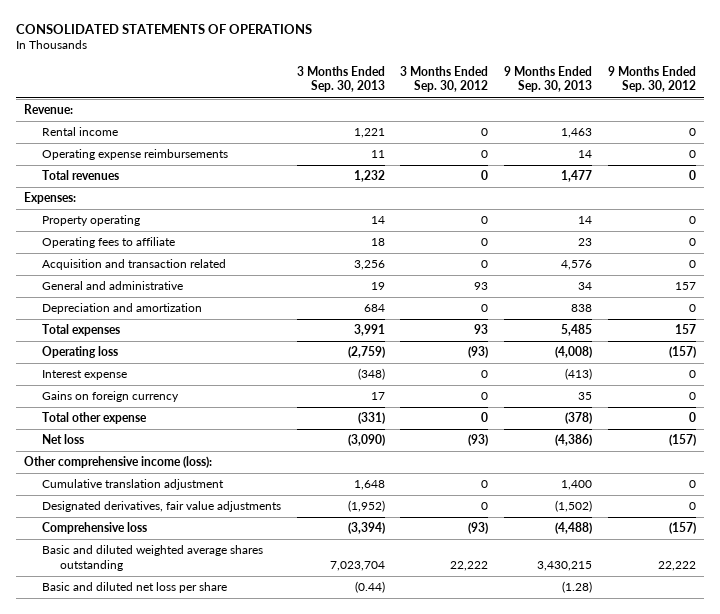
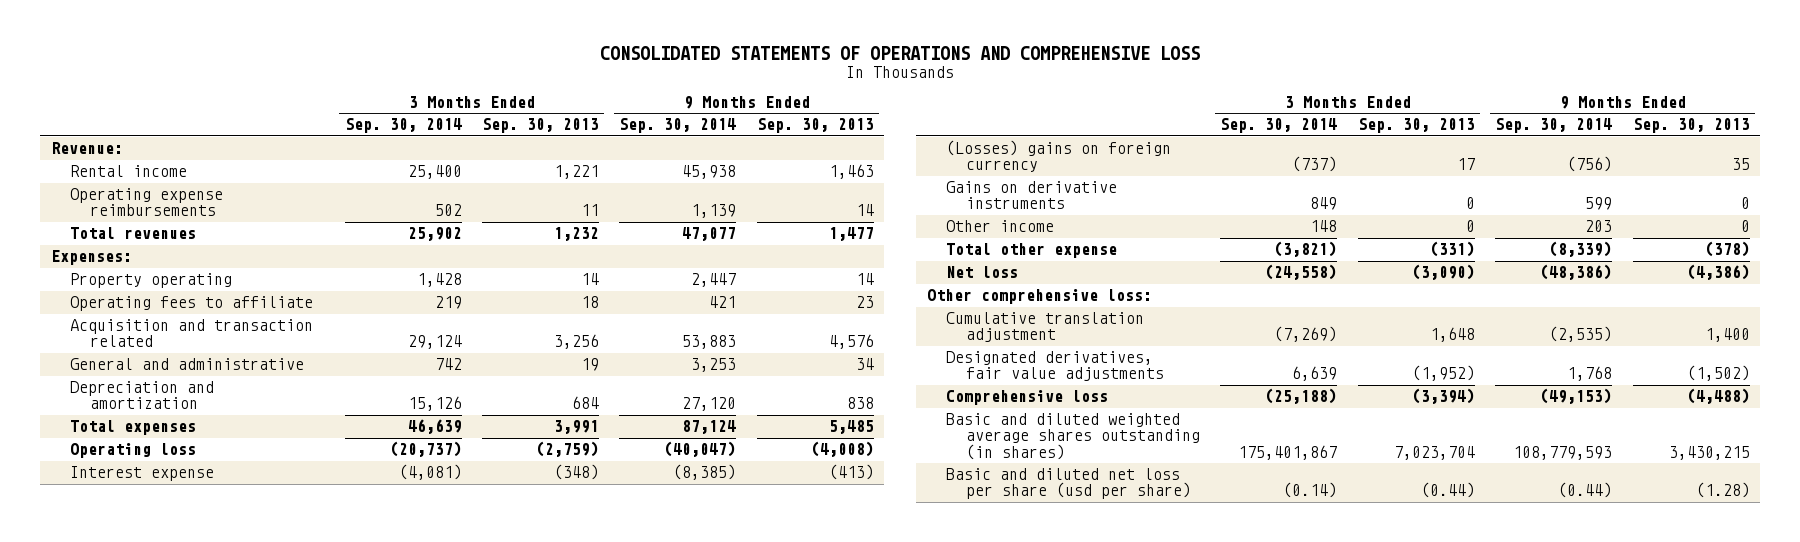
- CONSOLIDATED STATEMENTS OF OPERATIONS
+ CONSOLIDATED STATEMENTS OF OPERATIONS AND COMPREHENSIVE LOSS
- | 3 Months Ended Sep. 30, 2013 | 3 Months Ended Sep. 30, 2012 | 9 Months Ended Sep. 30, 2013 | 9 Months Ended Sep. 30, 2012
+ | 3 Months Ended Sep. 30, 2014 | 3 Months Ended Sep. 30, 2013 | 9 Months Ended Sep. 30, 2014 | 9 Months Ended Sep. 30, 2013
- Gains on foreign currency | 17 | 0 | 35 | 0
+ (Losses) gains on foreign currency | (737) | 17 | (756) | 35
+ Gains on derivative instruments | 849 | 0 | 599 | 0
+ Other income | 148 | 0 | 203 | 0
- Other comprehensive income (loss):
+ Other comprehensive loss:
- Basic and diluted weighted average shares outstanding | 7,023,704 | 22,222 | 3,430,215 | 22,222
- Basic and diluted net loss per share | (0.44) | | (1.28) |
+ Basic and diluted weighted average shares outstanding (in shares) | 175,401,867 | 7,023,704 | 108,779,593 | 3,430,215
+ Basic and diluted net loss per share (usd per share) | (0.14) | (0.44) | (0.44) | (1.28)

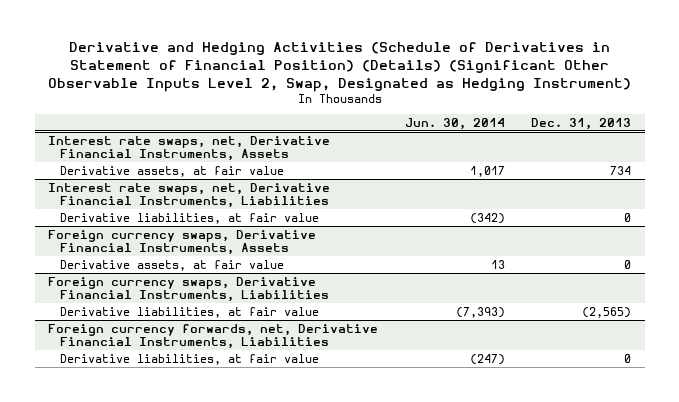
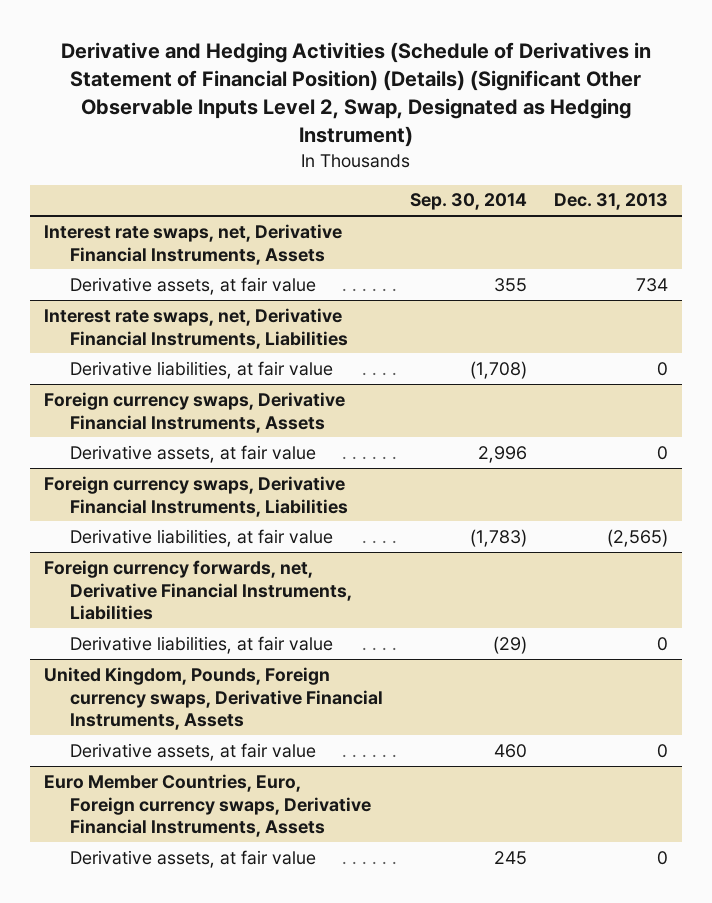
- | Jun. 30, 2014 | Dec. 31, 2013
+ | Sep. 30, 2014 | Dec. 31, 2013
+ United Kingdom, Pounds, Foreign currency swaps, Derivative Financial Instruments, Assets
+ Derivative assets, at fair value | 460 | 0
+ Euro Member Countries, Euro, Foreign currency swaps, Derivative Financial Instruments, Assets
+ Derivative assets, at fair value | 245 | 0

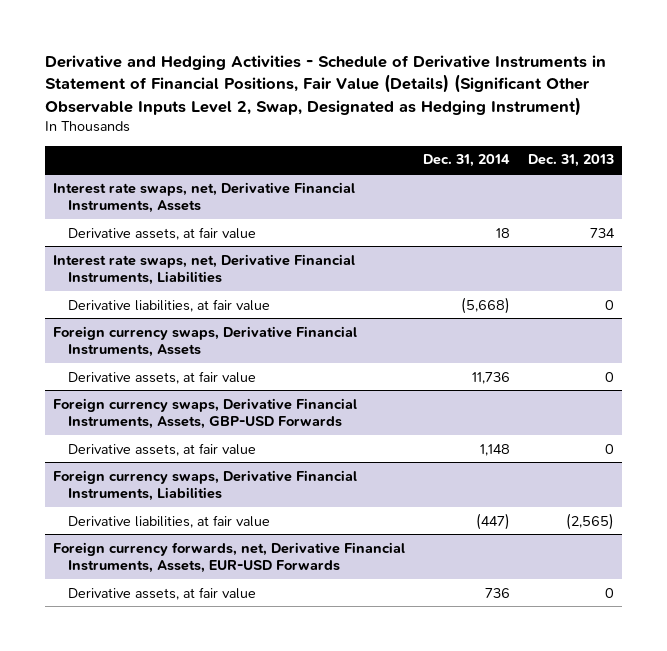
- Derivative and Hedging Activities (Schedule of Derivatives in Statement of Financial Position) (Details) (Significant Other Observable Inputs Level 2, Swap, Designated as Hedging Instrument)
+ Derivative and Hedging Activities - Schedule of Derivative Instruments in Statement of Financial Positions, Fair Value (Details) (Significant Other Observable Inputs Level 2, Swap, Designated as Hedging Instrument)
- | Sep. 30, 2014 | Dec. 31, 2013
+ | Dec. 31, 2014 | Dec. 31, 2013
+ Foreign currency swaps, Derivative Financial Instruments, Assets, GBP-USD Forwards
+ Derivative assets, at fair value | 1,148 | 0
- Foreign currency forwards, net, Derivative Financial Instruments, Liabilities
- Derivative liabilities, at fair value | (29) | 0
- United Kingdom, Pounds, Foreign currency swaps, Derivative Financial Instruments, Assets
- Derivative assets, at fair value | 460 | 0
- Euro Member Countries, Euro, Foreign currency swaps, Derivative Financial Instruments, Assets
+ Foreign currency forwards, net, Derivative Financial Instruments, Assets, EUR-USD Forwards

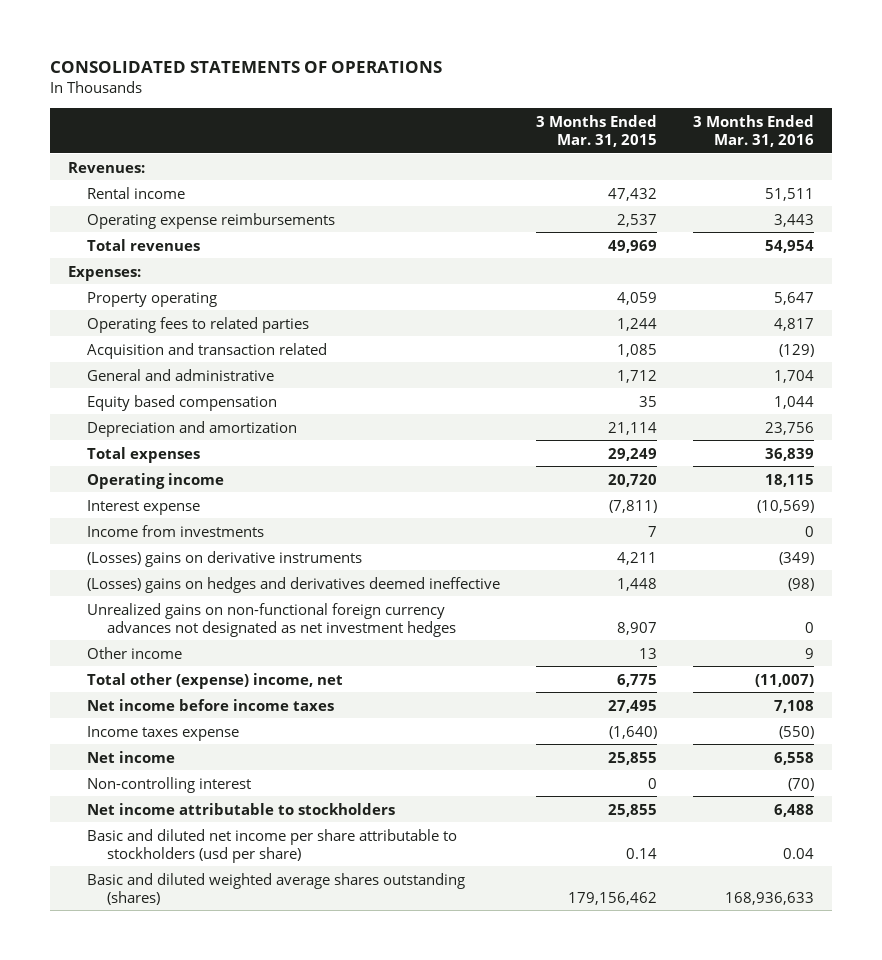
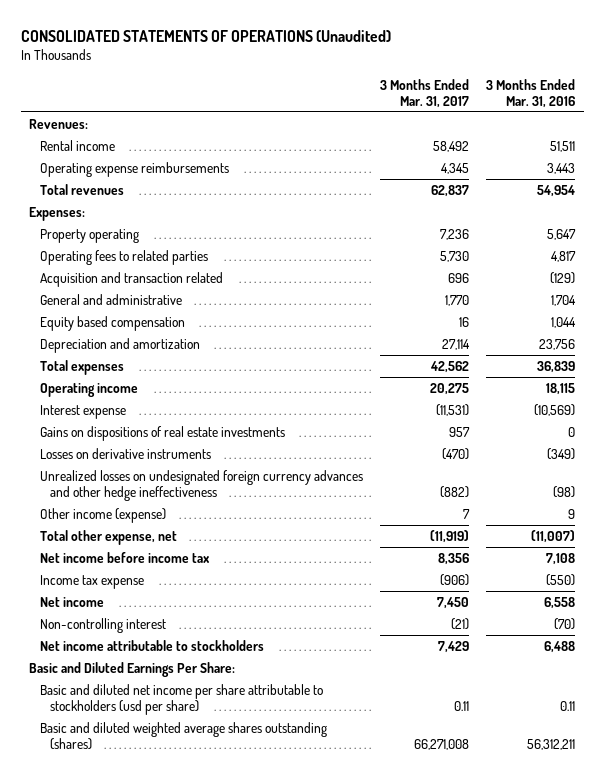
- CONSOLIDATED STATEMENTS OF OPERATIONS
+ CONSOLIDATED STATEMENTS OF OPERATIONS (Unaudited)
- | 3 Months Ended Mar. 31, 2015 | 3 Months Ended Mar. 31, 2016
+ | 3 Months Ended Mar. 31, 2017 | 3 Months Ended Mar. 31, 2016
- Income from investments | 7 | 0
- (Losses) gains on derivative instruments | 4,211 | (349)
- (Losses) gains on hedges and derivatives deemed ineffective | 1,448 | (98)
- Unrealized gains on non-functional foreign currency advances not designated as net investment hedges | 8,907 | 0
- Other income | 13 | 9
- Total other (expense) income, net | 6,775 | (11,007)
- Net income before income taxes | 27,495 | 7,108
- Income taxes expense | (1,640) | (550)
+ Gains on dispositions of real estate investments | 957 | 0
+ Losses on derivative instruments | (470) | (349)
+ Unrealized losses on undesignated foreign currency advances and other hedge ineffectiveness | (882) | (98)
+ Other income (expense) | 7 | 9
+ Total other expense, net | (11,919) | (11,007)
+ Net income before income tax | 8,356 | 7,108
+ Income tax expense | (906) | (550)
- Basic and diluted net income per share attributable to stockholders (usd per share) | 0.14 | 0.04
- Basic and diluted weighted average shares outstanding (shares) | 179,156,462 | 168,936,633
+ Basic and Diluted Earnings Per Share:
+ Basic and diluted net income per share attributable to stockholders (usd per share) | 0.11 | 0.11
+ Basic and diluted weighted average shares outstanding (shares) | 66,271,008 | 56,312,211

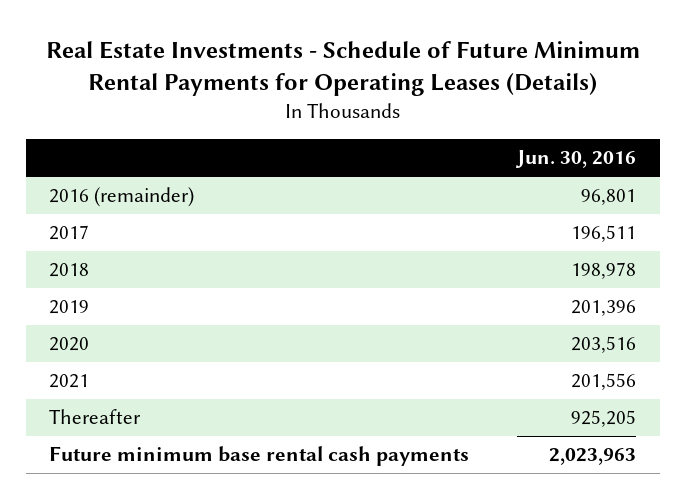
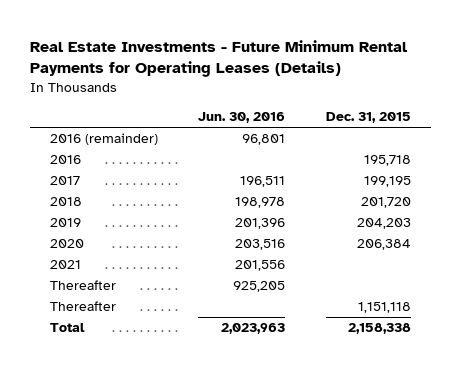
- Real Estate Investments - Schedule of Future Minimum Rental Payments for Operating Leases (Details)
+ Real Estate Investments - Future Minimum Rental Payments for Operating Leases (Details)
- | Jun. 30, 2016
+ | Jun. 30, 2016 | Dec. 31, 2015
+ 2016 | | 195,718
- Future minimum base rental cash payments | 2,023,963
+ Thereafter | | 1,151,118
+ Total | 2,023,963 | 2,158,338

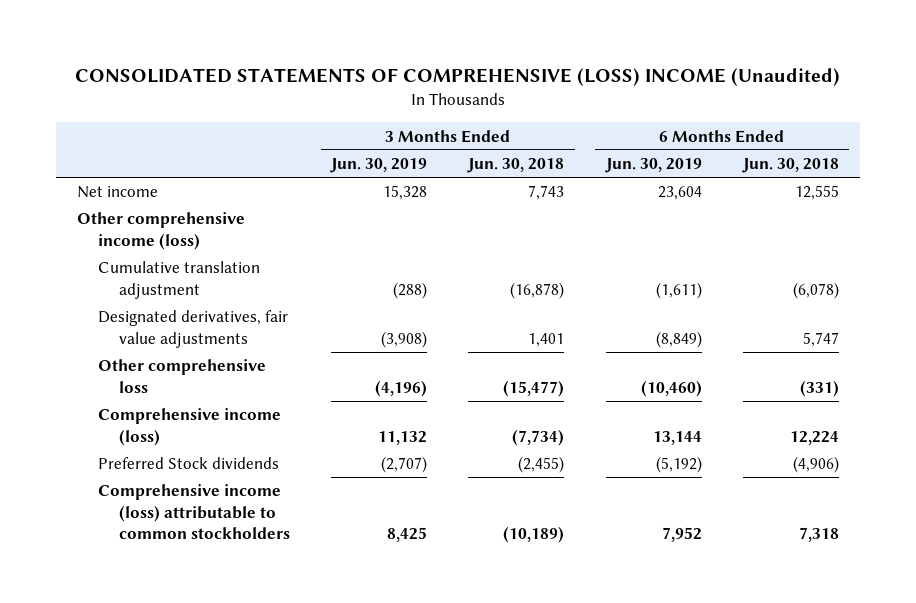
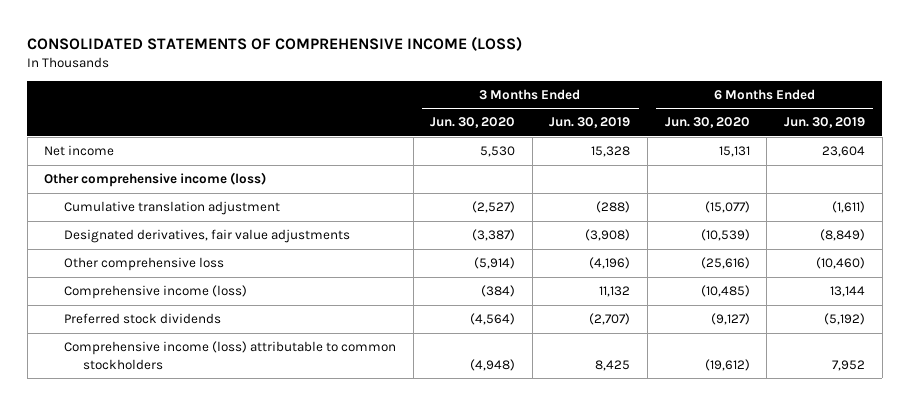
- CONSOLIDATED STATEMENTS OF COMPREHENSIVE (LOSS) INCOME (Unaudited)
+ CONSOLIDATED STATEMENTS OF COMPREHENSIVE INCOME (LOSS)
- | 3 Months Ended Jun. 30, 2019 | 3 Months Ended Jun. 30, 2018 | 6 Months Ended Jun. 30, 2019 | 6 Months Ended Jun. 30, 2018
+ | 3 Months Ended Jun. 30, 2020 | 3 Months Ended Jun. 30, 2019 | 6 Months Ended Jun. 30, 2020 | 6 Months Ended Jun. 30, 2019
- Preferred Stock dividends | (2,707) | (2,455) | (5,192) | (4,906)
+ Preferred stock dividends | (4,564) | (2,707) | (9,127) | (5,192)

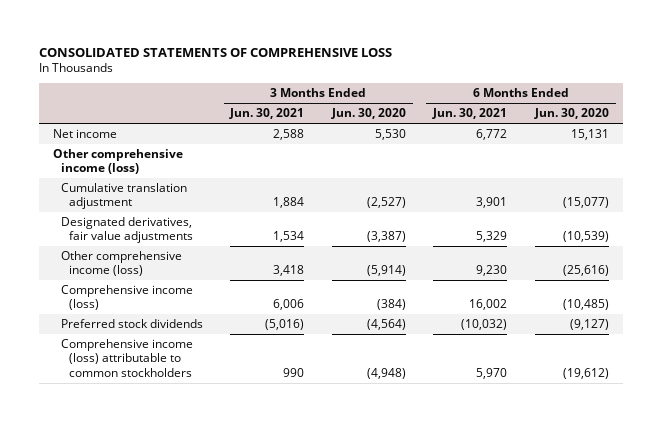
- CONSOLIDATED STATEMENTS OF COMPREHENSIVE INCOME (LOSS)
+ CONSOLIDATED STATEMENTS OF COMPREHENSIVE LOSS
- | 3 Months Ended Jun. 30, 2020 | 3 Months Ended Jun. 30, 2019 | 6 Months Ended Jun. 30, 2020 | 6 Months Ended Jun. 30, 2019
+ | 3 Months Ended Jun. 30, 2021 | 3 Months Ended Jun. 30, 2020 | 6 Months Ended Jun. 30, 2021 | 6 Months Ended Jun. 30, 2020
- Other comprehensive loss | (5,914) | (4,196) | (25,616) | (10,460)
+ Other comprehensive income (loss) | 3,418 | (5,914) | 9,230 | (25,616)

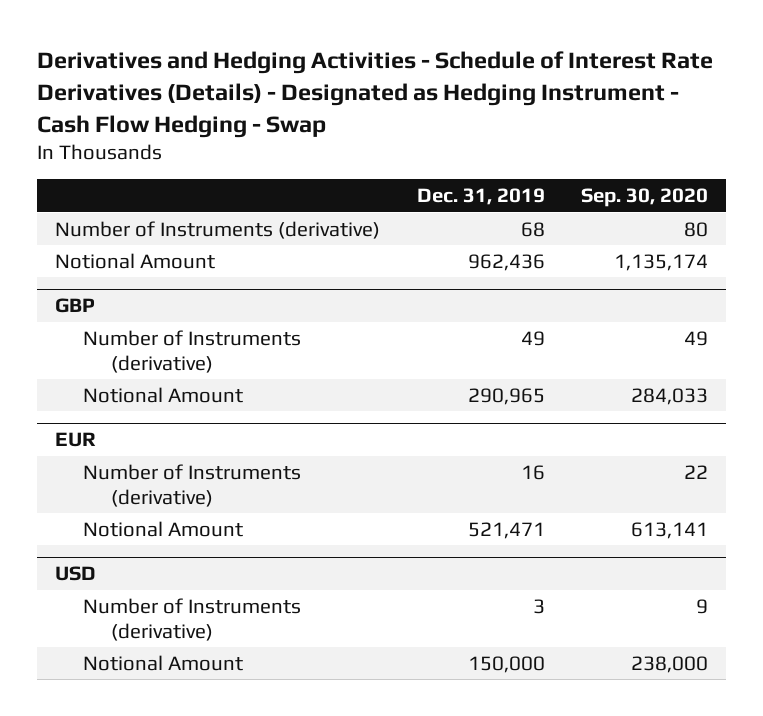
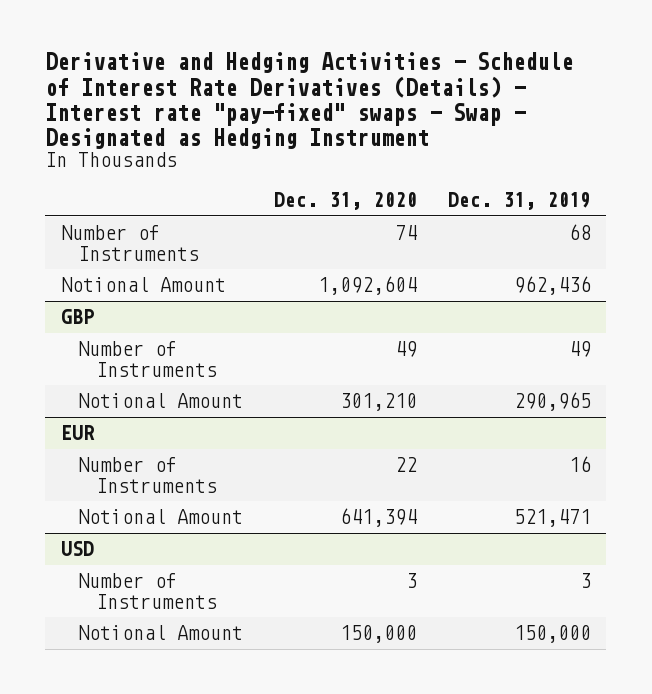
- Derivatives and Hedging Activities - Schedule of Interest Rate Derivatives (Details) - Designated as Hedging Instrument - Cash Flow Hedging - Swap
+ Derivative and Hedging Activities - Schedule of Interest Rate Derivatives (Details) - Interest rate "pay-fixed" swaps - Swap - Designated as Hedging Instrument
- | Dec. 31, 2019 | Sep. 30, 2020
+ | Dec. 31, 2020 | Dec. 31, 2019
- Number of Instruments (derivative) | 68 | 80
+ Number of Instruments | 74 | 68
@ GBP
- Number of Instruments (derivative) | 49 | 49
+ Number of Instruments | 49 | 49
@ EUR
- Number of Instruments (derivative) | 16 | 22
+ Number of Instruments | 22 | 16
@ USD
- Number of Instruments (derivative) | 3 | 9
+ Number of Instruments | 3 | 3

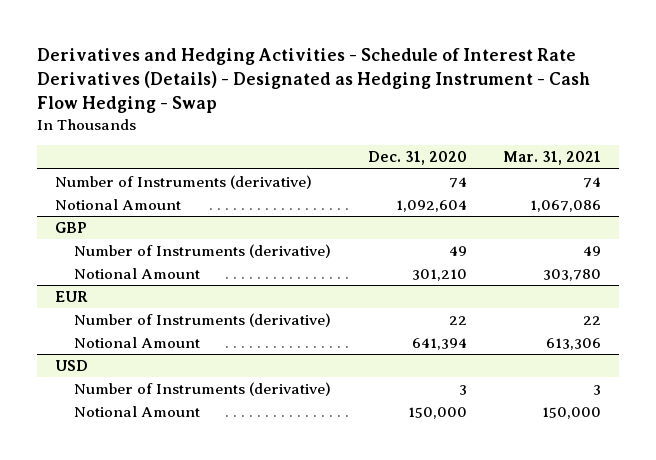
- Derivative and Hedging Activities - Schedule of Interest Rate Derivatives (Details) - Interest rate "pay-fixed" swaps - Swap - Designated as Hedging Instrument
+ Derivatives and Hedging Activities - Schedule of Interest Rate Derivatives (Details) - Designated as Hedging Instrument - Cash Flow Hedging - Swap
- | Dec. 31, 2020 | Dec. 31, 2019
+ | Dec. 31, 2020 | Mar. 31, 2021
- Number of Instruments | 74 | 68
+ Number of Instruments (derivative) | 74 | 74
@ GBP
- Number of Instruments | 49 | 49
+ Number of Instruments (derivative) | 49 | 49
@ EUR
- Number of Instruments | 22 | 16
+ Number of Instruments (derivative) | 22 | 22
@ USD
- Number of Instruments | 3 | 3
+ Number of Instruments (derivative) | 3 | 3

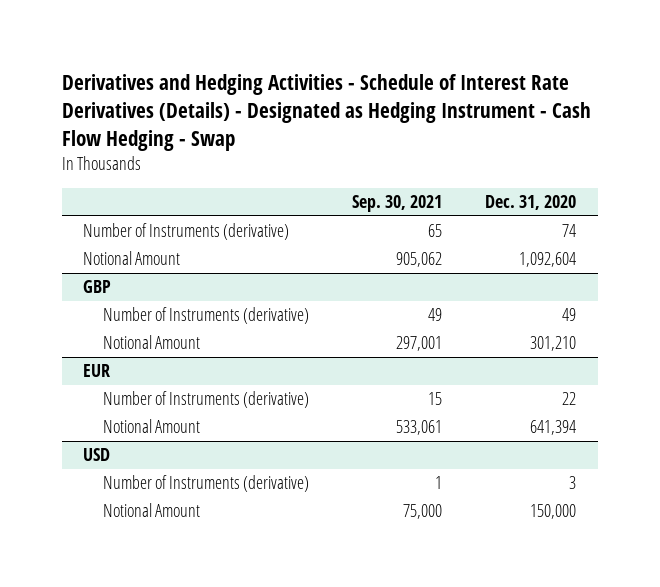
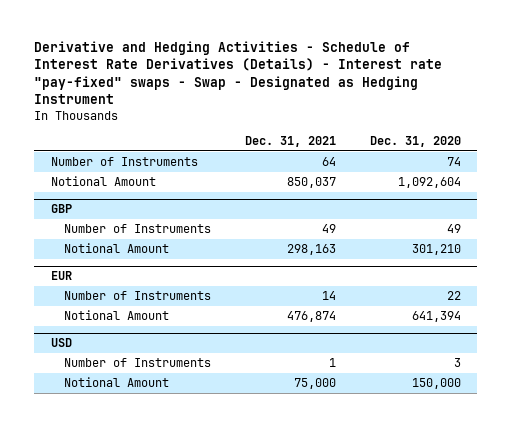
- Derivatives and Hedging Activities - Schedule of Interest Rate Derivatives (Details) - Designated as Hedging Instrument - Cash Flow Hedging - Swap
+ Derivative and Hedging Activities - Schedule of Interest Rate Derivatives (Details) - Interest rate "pay-fixed" swaps - Swap - Designated as Hedging Instrument
- | Sep. 30, 2021 | Dec. 31, 2020
+ | Dec. 31, 2021 | Dec. 31, 2020
- Number of Instruments (derivative) | 65 | 74
+ Number of Instruments | 64 | 74
@ GBP
- Number of Instruments (derivative) | 49 | 49
+ Number of Instruments | 49 | 49
@ EUR
- Number of Instruments (derivative) | 15 | 22
+ Number of Instruments | 14 | 22
@ USD
- Number of Instruments (derivative) | 1 | 3
+ Number of Instruments | 1 | 3

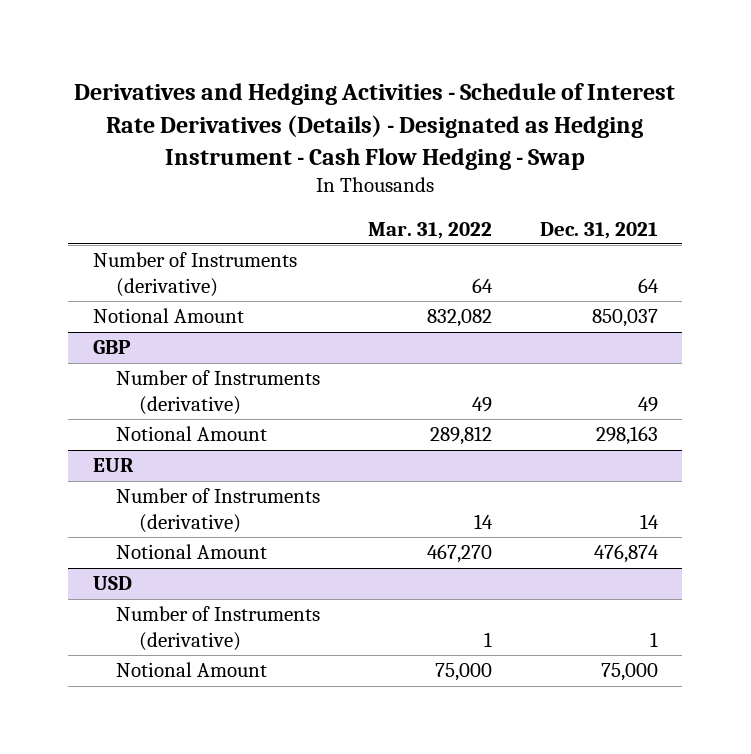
- Derivative and Hedging Activities - Schedule of Interest Rate Derivatives (Details) - Interest rate "pay-fixed" swaps - Swap - Designated as Hedging Instrument
+ Derivatives and Hedging Activities - Schedule of Interest Rate Derivatives (Details) - Designated as Hedging Instrument - Cash Flow Hedging - Swap
- | Dec. 31, 2021 | Dec. 31, 2020
+ | Mar. 31, 2022 | Dec. 31, 2021
- Number of Instruments | 64 | 74
+ Number of Instruments (derivative) | 64 | 64
@ GBP
- Number of Instruments | 49 | 49
+ Number of Instruments (derivative) | 49 | 49
@ EUR
- Number of Instruments | 14 | 22
+ Number of Instruments (derivative) | 14 | 14
@ USD
- Number of Instruments | 1 | 3
+ Number of Instruments (derivative) | 1 | 1

